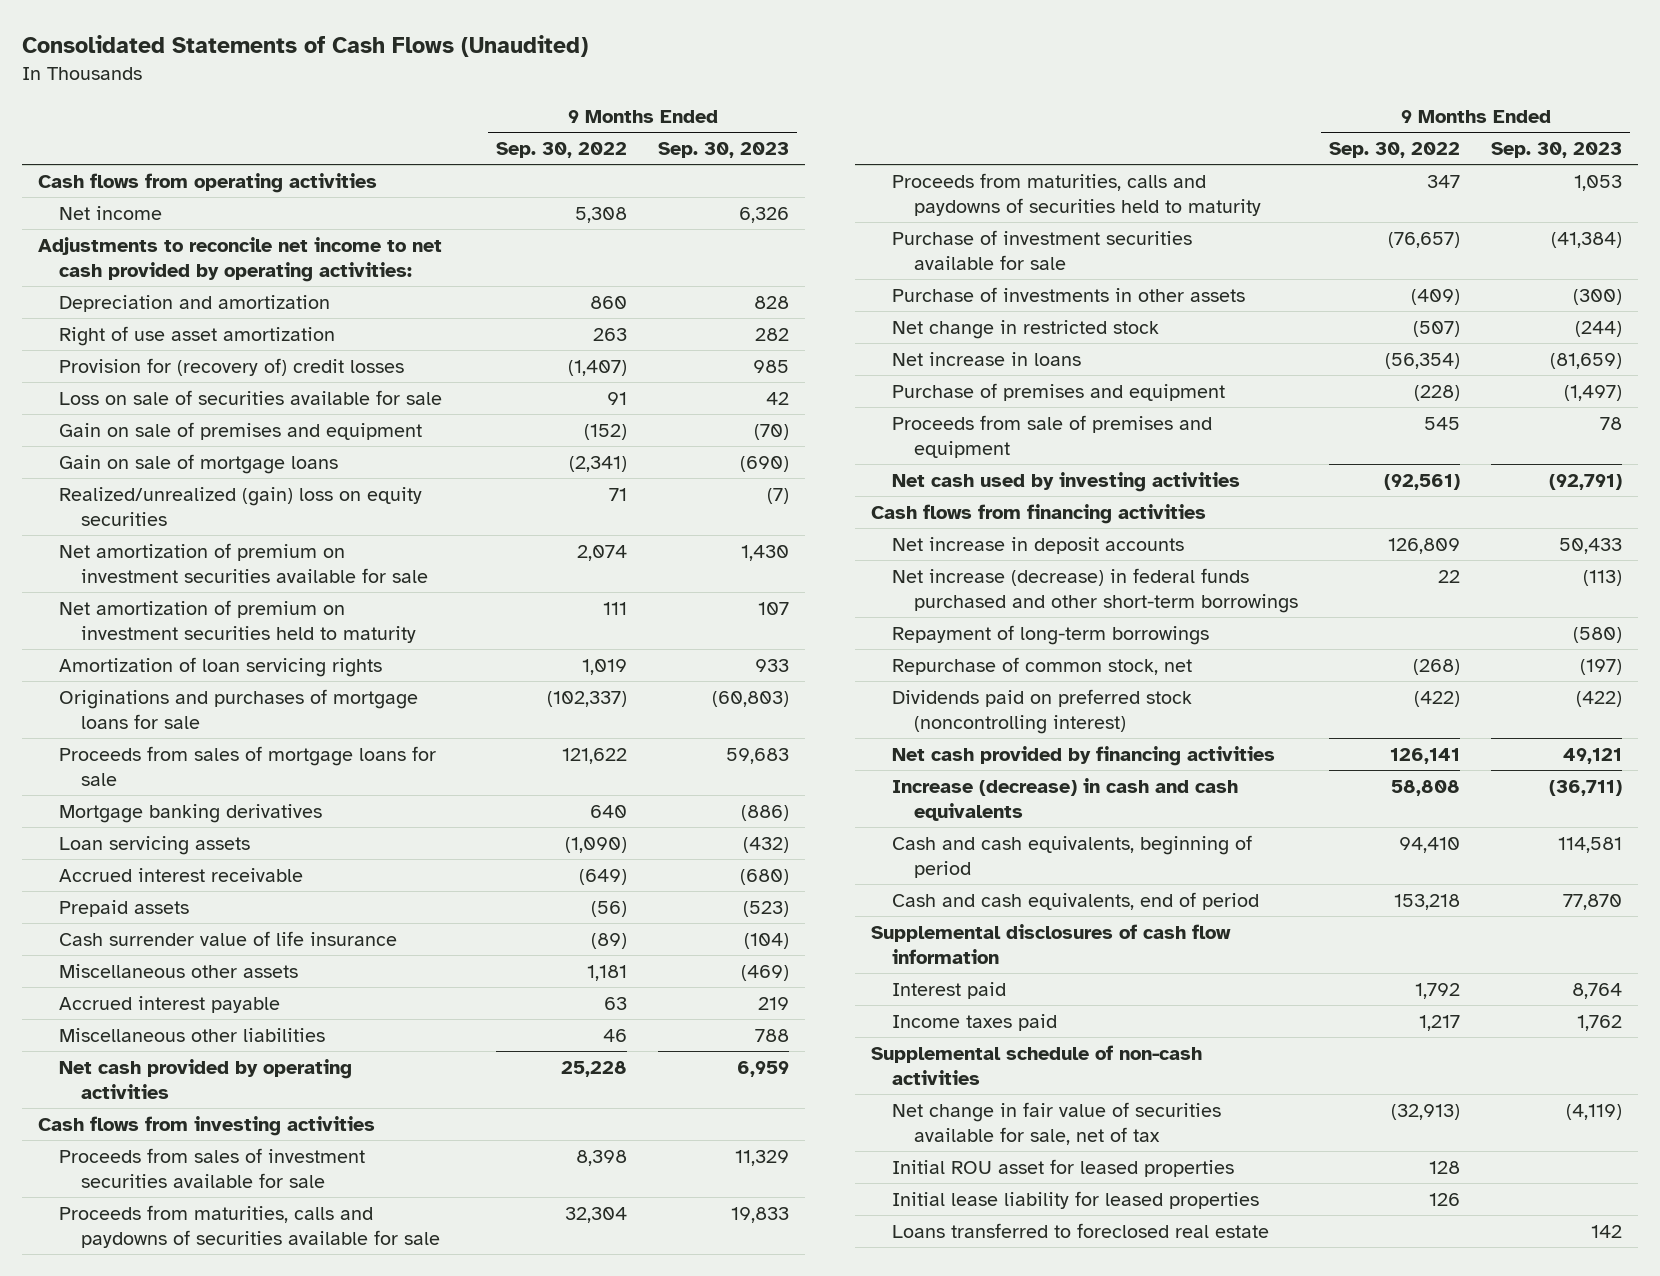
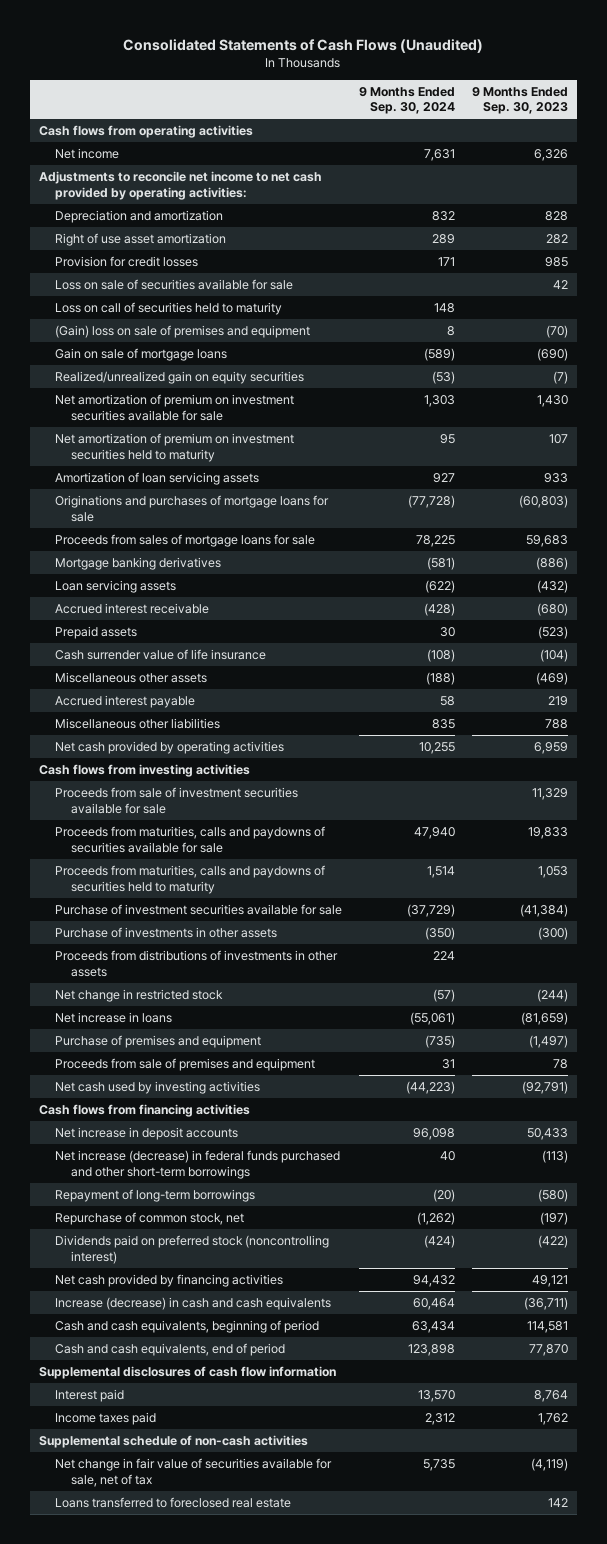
- | 9 Months Ended Sep. 30, 2022 | 9 Months Ended Sep. 30, 2023
+ | 9 Months Ended Sep. 30, 2024 | 9 Months Ended Sep. 30, 2023
- Provision for (recovery of) credit losses | (1,407) | 985
+ Provision for credit losses | 171 | 985
- Gain on sale of premises and equipment | (152) | (70)
+ Loss on call of securities held to maturity | 148 |
+ (Gain) loss on sale of premises and equipment | 8 | (70)
- Realized/unrealized (gain) loss on equity securities | 71 | (7)
+ Realized/unrealized gain on equity securities | (53) | (7)
- Amortization of loan servicing rights | 1,019 | 933
+ Amortization of loan servicing assets | 927 | 933
- Proceeds from sales of investment securities available for sale | 8,398 | 11,329
+ Proceeds from sale of investment securities available for sale | | 11,329
+ Proceeds from distributions of investments in other assets | 224 |
- Initial ROU asset for leased properties | 128 |
- Initial lease liability for leased properties | 126 |

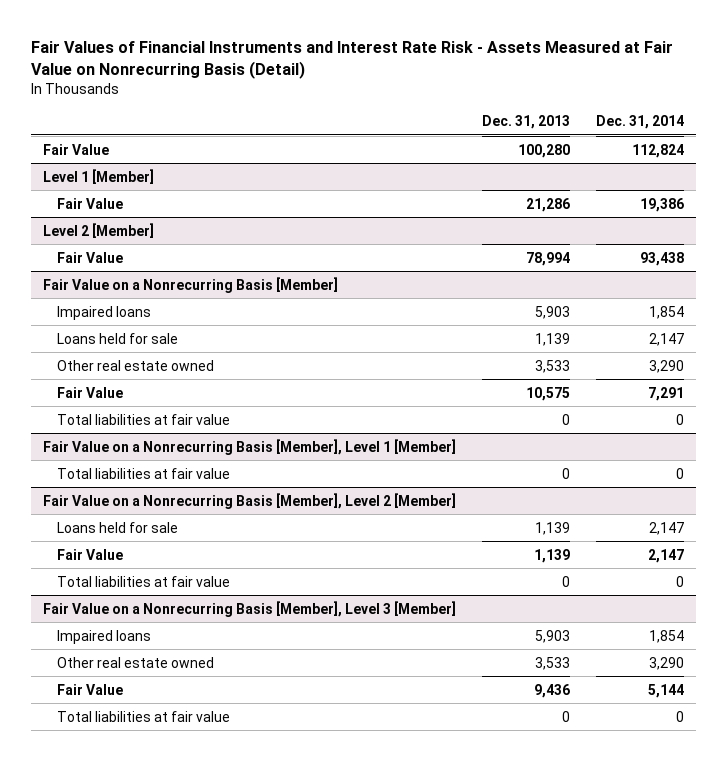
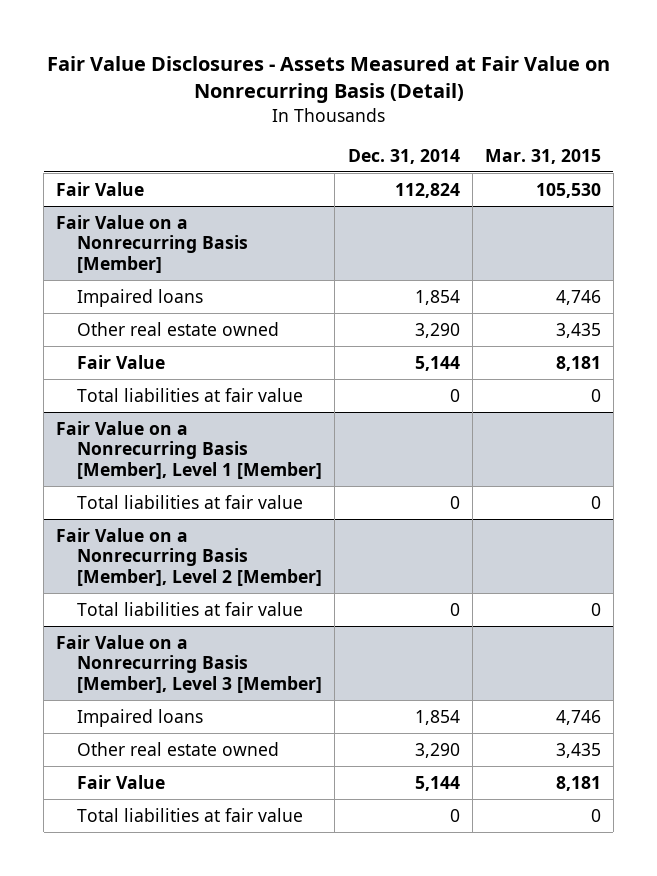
- Fair Values of Financial Instruments and Interest Rate Risk - Assets Measured at Fair Value on Nonrecurring Basis (Detail)
+ Fair Value Disclosures - Assets Measured at Fair Value on Nonrecurring Basis (Detail)
- | Dec. 31, 2013 | Dec. 31, 2014
+ | Dec. 31, 2014 | Mar. 31, 2015
- Level 1 [Member]
- Fair Value | 21,286 | 19,386
- Level 2 [Member]
- Fair Value | 78,994 | 93,438
@ Fair Value on a Nonrecurring Basis [Member]
- Loans held for sale | 1,139 | 2,147
- Fair Value | 10,575 | 7,291
+ Fair Value | 5,144 | 8,181
@ Fair Value on a Nonrecurring Basis [Member], Level 2 [Member]
- Loans held for sale | 1,139 | 2,147
- Fair Value | 1,139 | 2,147

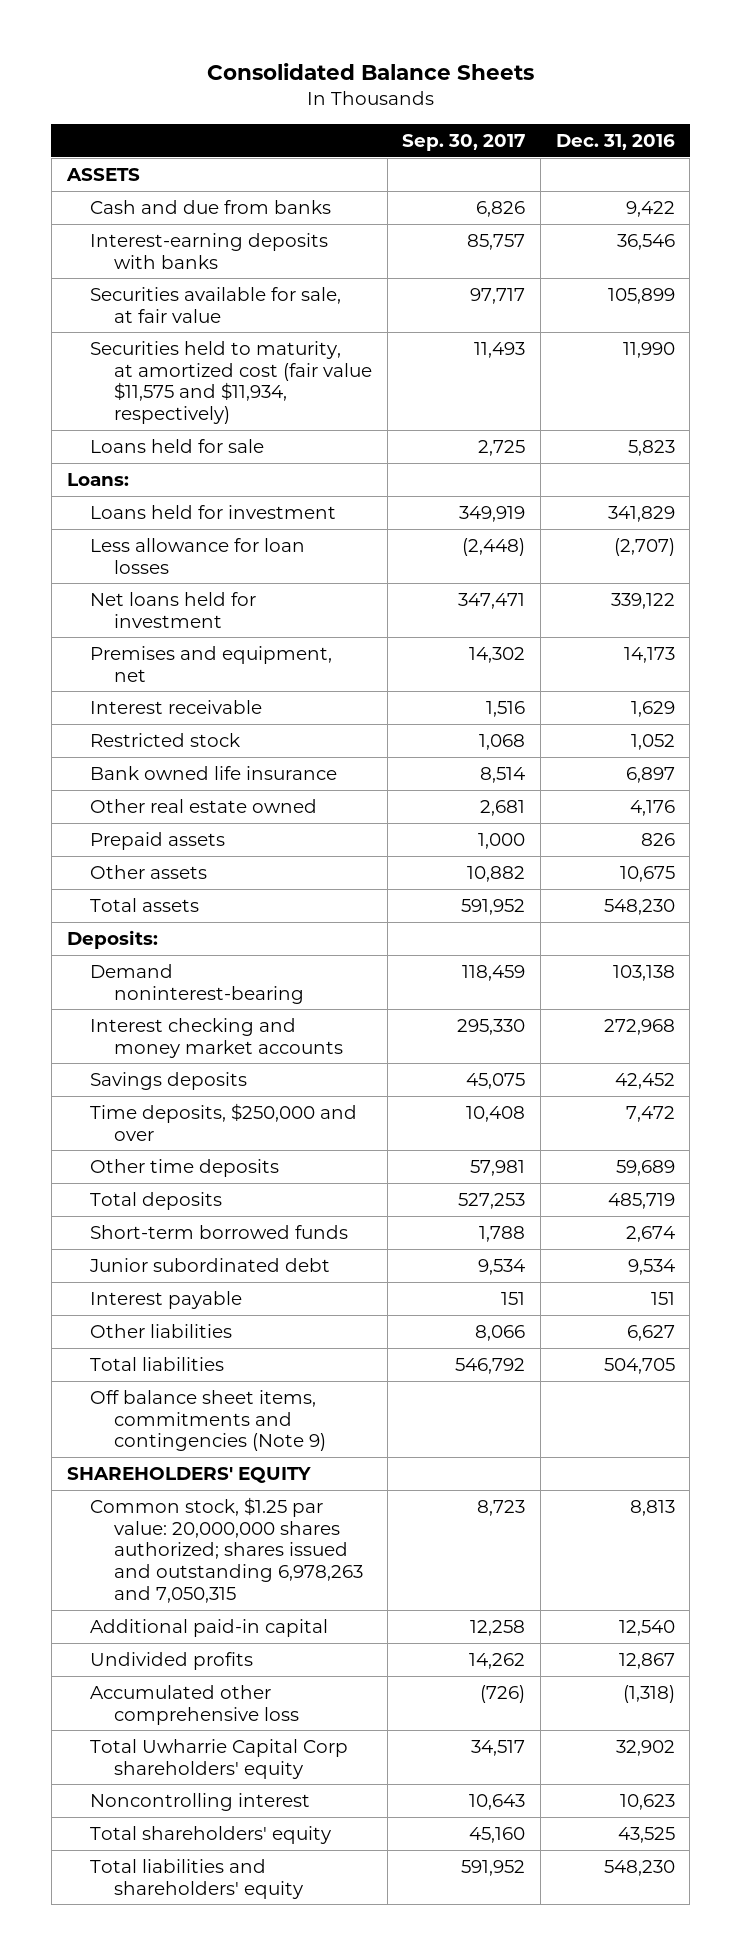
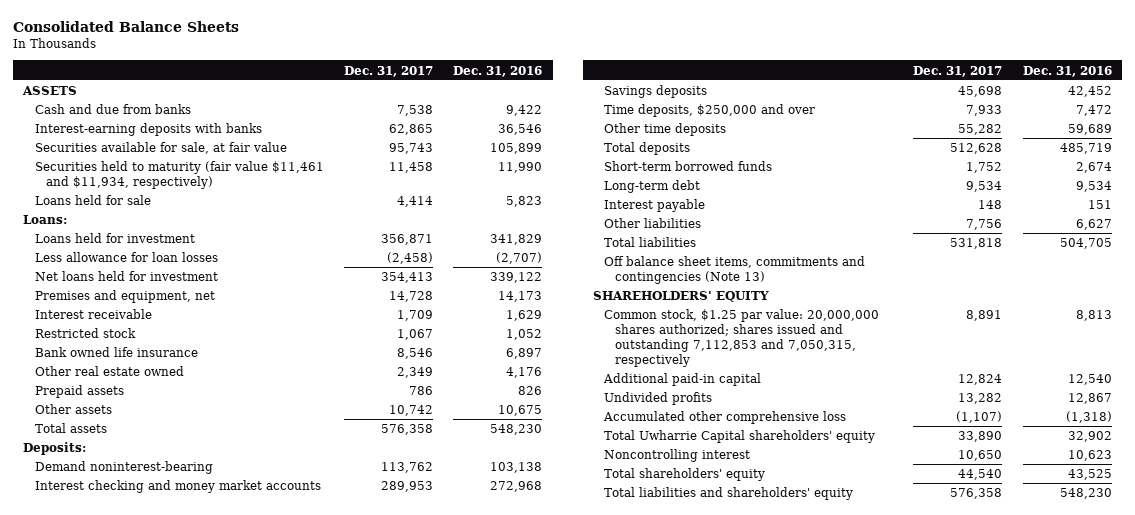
- | Sep. 30, 2017 | Dec. 31, 2016
+ | Dec. 31, 2017 | Dec. 31, 2016
- Securities held to maturity, at amortized cost (fair value $11,575 and $11,934, respectively) | 11,493 | 11,990
+ Securities held to maturity (fair value $11,461 and $11,934, respectively) | 11,458 | 11,990
- Junior subordinated debt | 9,534 | 9,534
+ Long-term debt | 9,534 | 9,534
- Off balance sheet items, commitments and contingencies (Note 9)
+ Off balance sheet items, commitments and contingencies (Note 13)
- Common stock, $1.25 par value: 20,000,000 shares authorized; shares issued and outstanding 6,978,263 and 7,050,315 | 8,723 | 8,813
+ Common stock, $1.25 par value: 20,000,000 shares authorized; shares issued and outstanding 7,112,853 and 7,050,315, respectively | 8,891 | 8,813
- Total Uwharrie Capital Corp shareholders' equity | 34,517 | 32,902
+ Total Uwharrie Capital shareholders' equity | 33,890 | 32,902

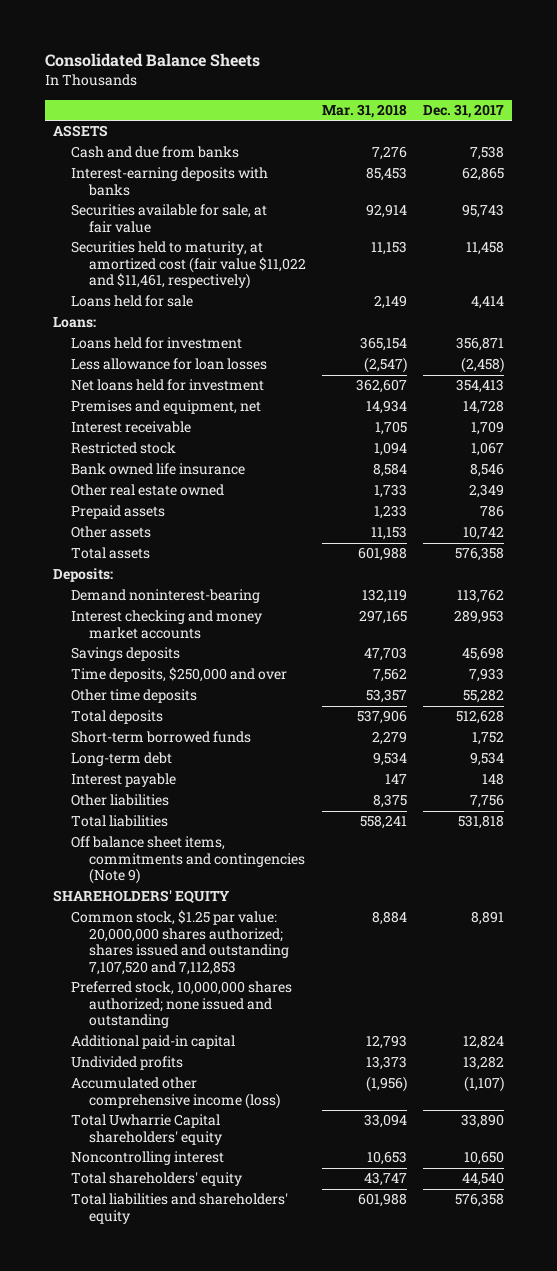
- | Dec. 31, 2017 | Dec. 31, 2016
+ | Mar. 31, 2018 | Dec. 31, 2017
- Securities held to maturity (fair value $11,461 and $11,934, respectively) | 11,458 | 11,990
+ Securities held to maturity, at amortized cost (fair value $11,022 and $11,461, respectively) | 11,153 | 11,458
- Off balance sheet items, commitments and contingencies (Note 13)
+ Off balance sheet items, commitments and contingencies (Note 9)
- Common stock, $1.25 par value: 20,000,000 shares authorized; shares issued and outstanding 7,112,853 and 7,050,315, respectively | 8,891 | 8,813
+ Common stock, $1.25 par value: 20,000,000 shares authorized; shares issued and outstanding 7,107,520 and 7,112,853 | 8,884 | 8,891
+ Preferred stock, 10,000,000 shares authorized; none issued and outstanding
- Accumulated other comprehensive loss | (1,107) | (1,318)
+ Accumulated other comprehensive income (loss) | (1,956) | (1,107)

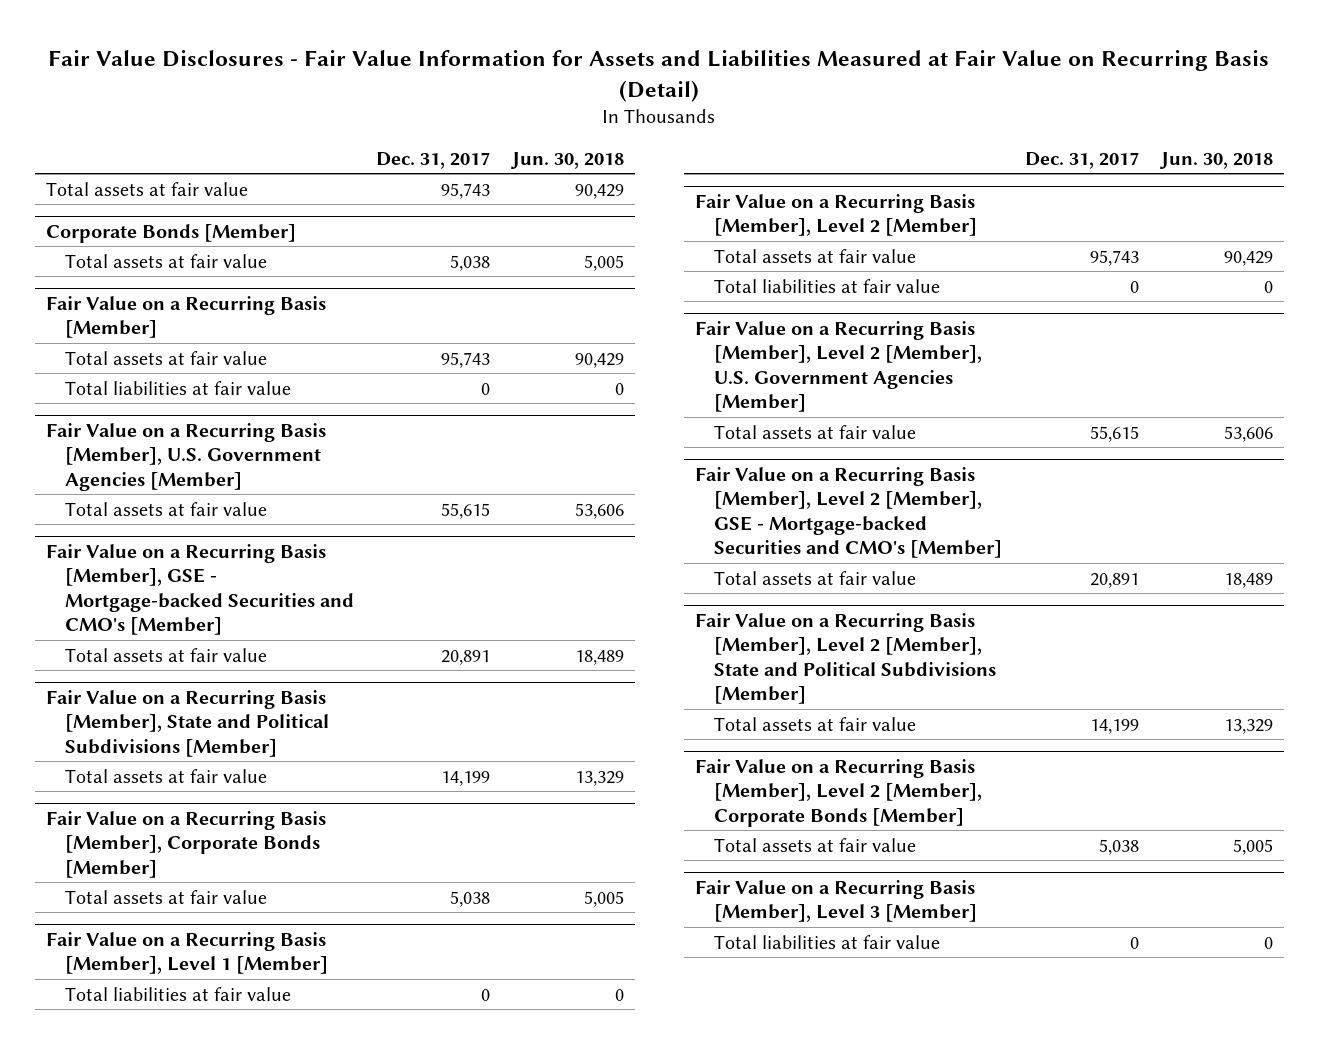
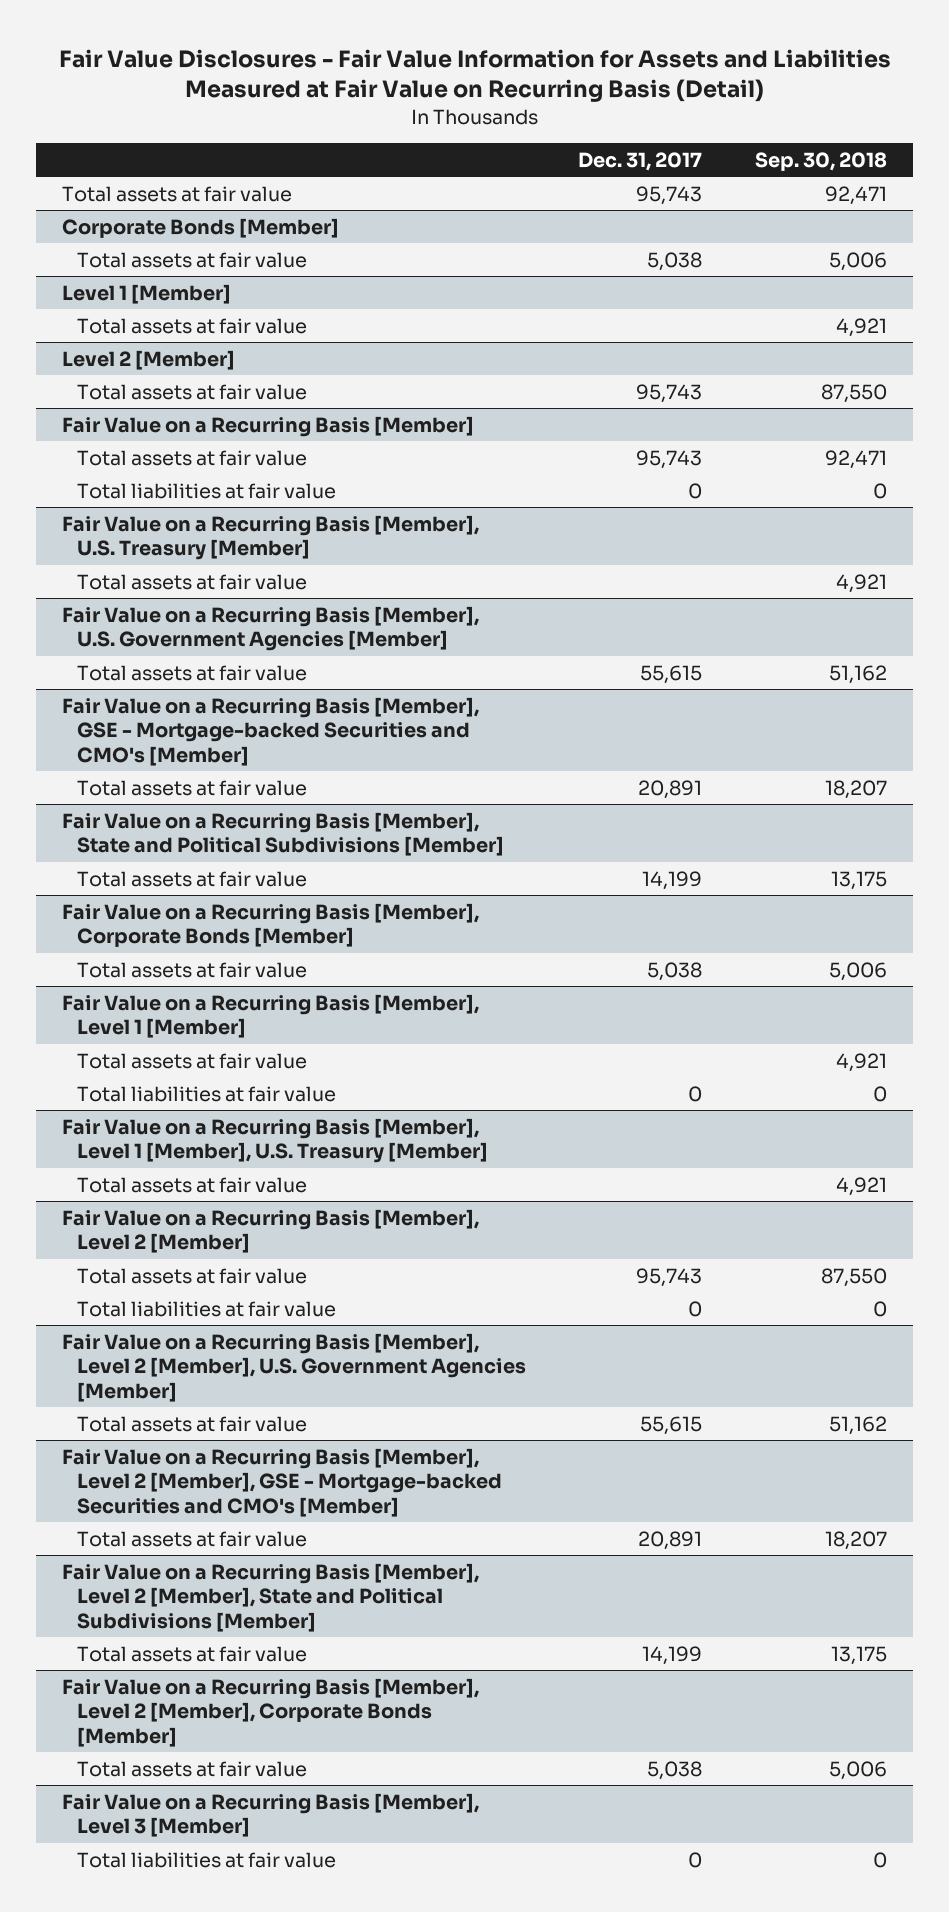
- | Dec. 31, 2017 | Jun. 30, 2018
+ | Dec. 31, 2017 | Sep. 30, 2018
+ Level 1 [Member]
+ Total assets at fair value | | 4,921
+ Level 2 [Member]
+ Total assets at fair value | 95,743 | 87,550
+ Fair Value on a Recurring Basis [Member], U.S. Treasury [Member]
+ Total assets at fair value | | 4,921
@ Fair Value on a Recurring Basis [Member], Level 1 [Member]
+ Total assets at fair value | | 4,921
+ Fair Value on a Recurring Basis [Member], Level 1 [Member], U.S. Treasury [Member]
+ Total assets at fair value | | 4,921

